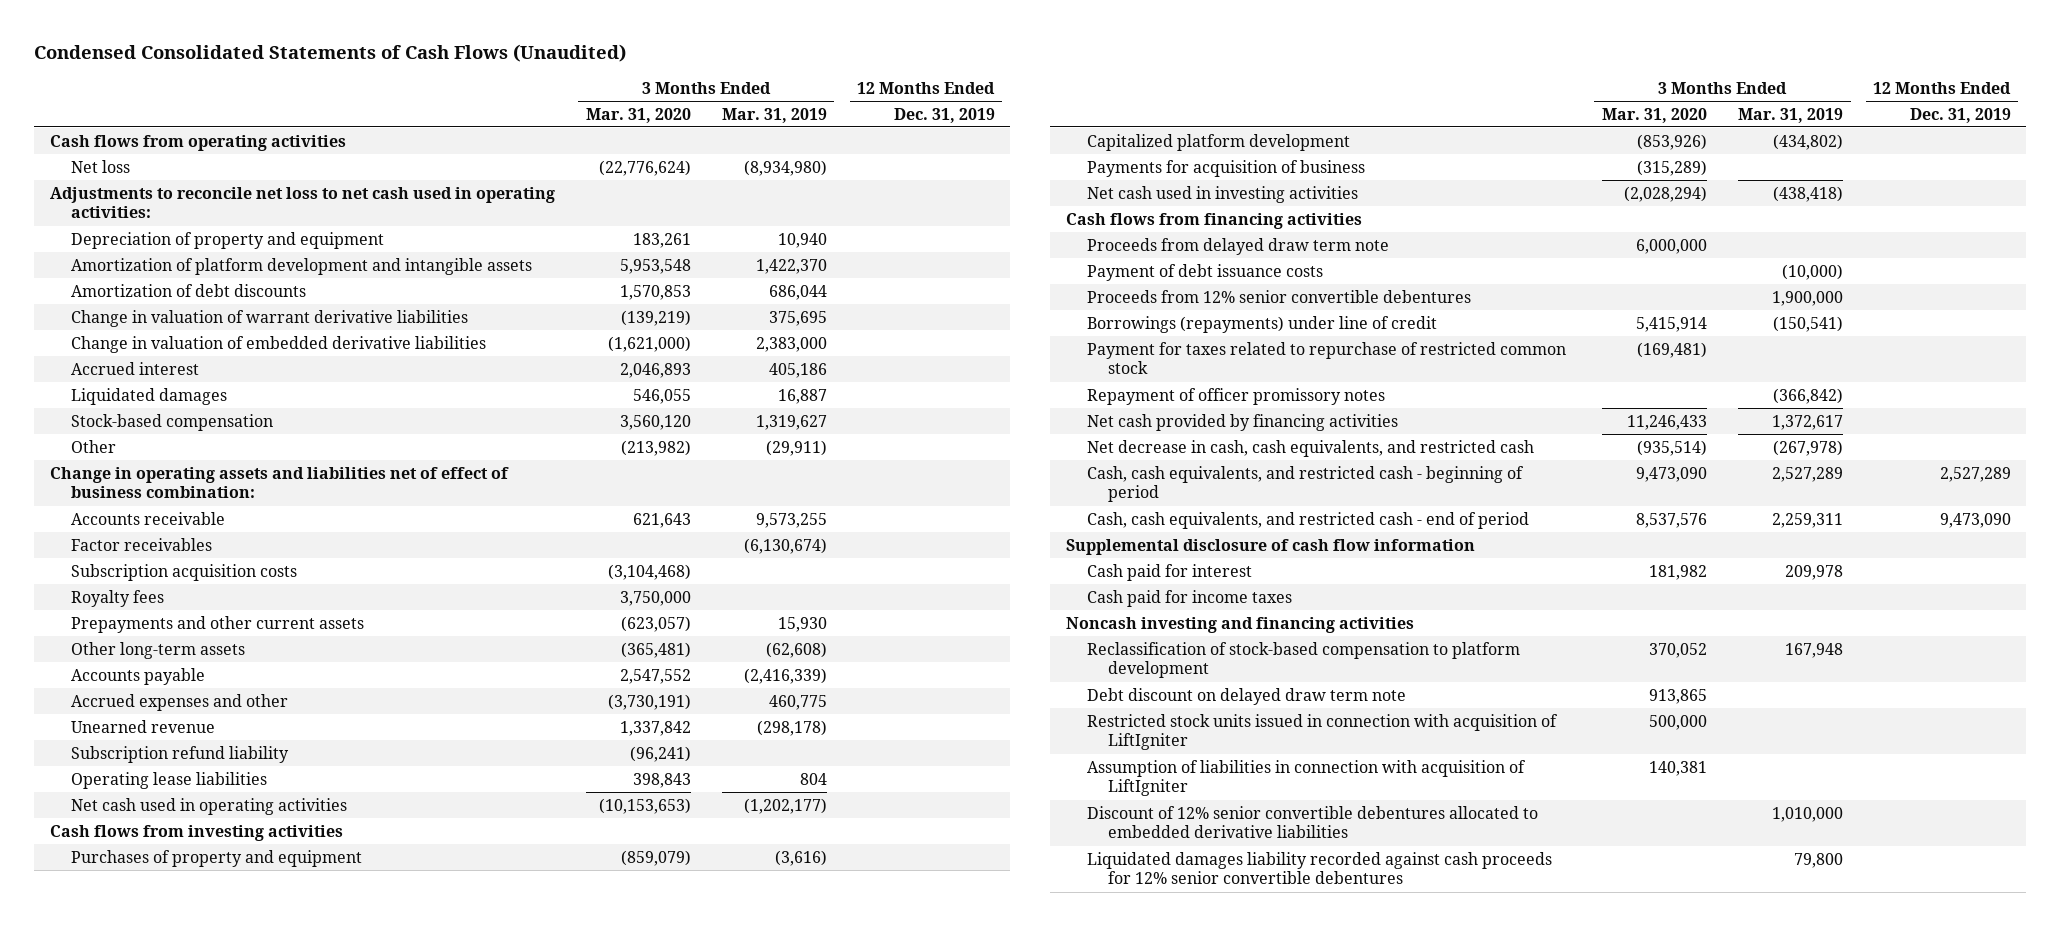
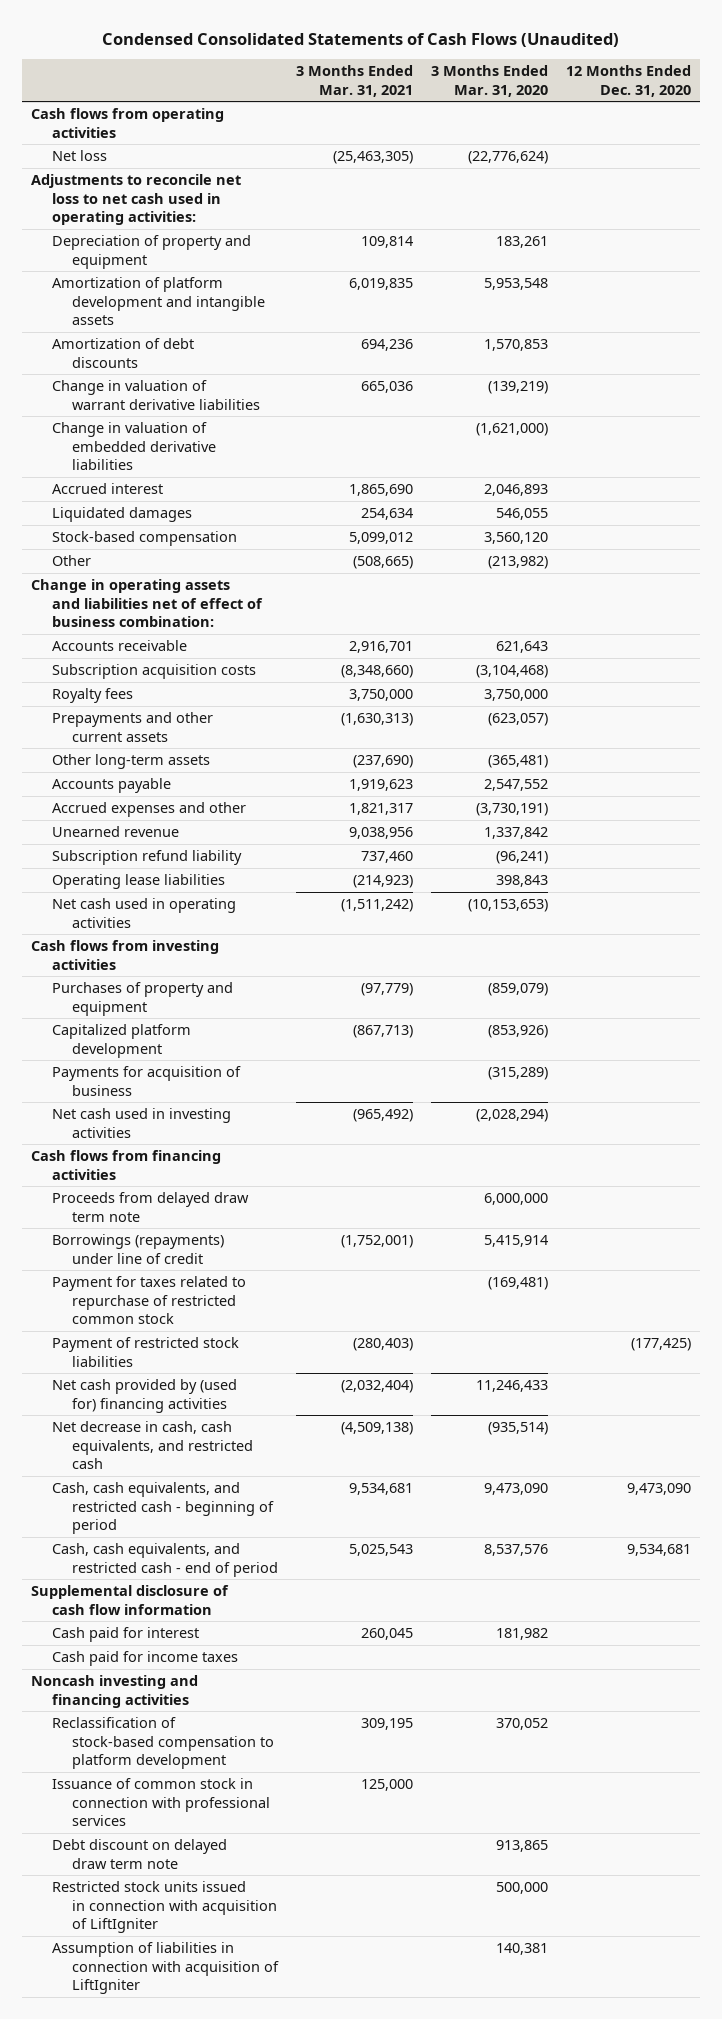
- | 3 Months Ended Mar. 31, 2020 | 3 Months Ended Mar. 31, 2019 | 12 Months Ended Dec. 31, 2019
+ | 3 Months Ended Mar. 31, 2021 | 3 Months Ended Mar. 31, 2020 | 12 Months Ended Dec. 31, 2020
- Factor receivables | | (6,130,674) |
- Payment of debt issuance costs | | (10,000) |
- Proceeds from 12% senior convertible debentures | | 1,900,000 |
- Repayment of officer promissory notes | | (366,842) |
- Net cash provided by financing activities | 11,246,433 | 1,372,617 |
+ Payment of restricted stock liabilities | (280,403) | | (177,425)
+ Net cash provided by (used for) financing activities | (2,032,404) | 11,246,433 |
+ Issuance of common stock in connection with professional services | 125,000 | |
- Discount of 12% senior convertible debentures allocated to embedded derivative liabilities | | 1,010,000 |
- Liquidated damages liability recorded against cash proceeds for 12% senior convertible debentures | | 79,800 |

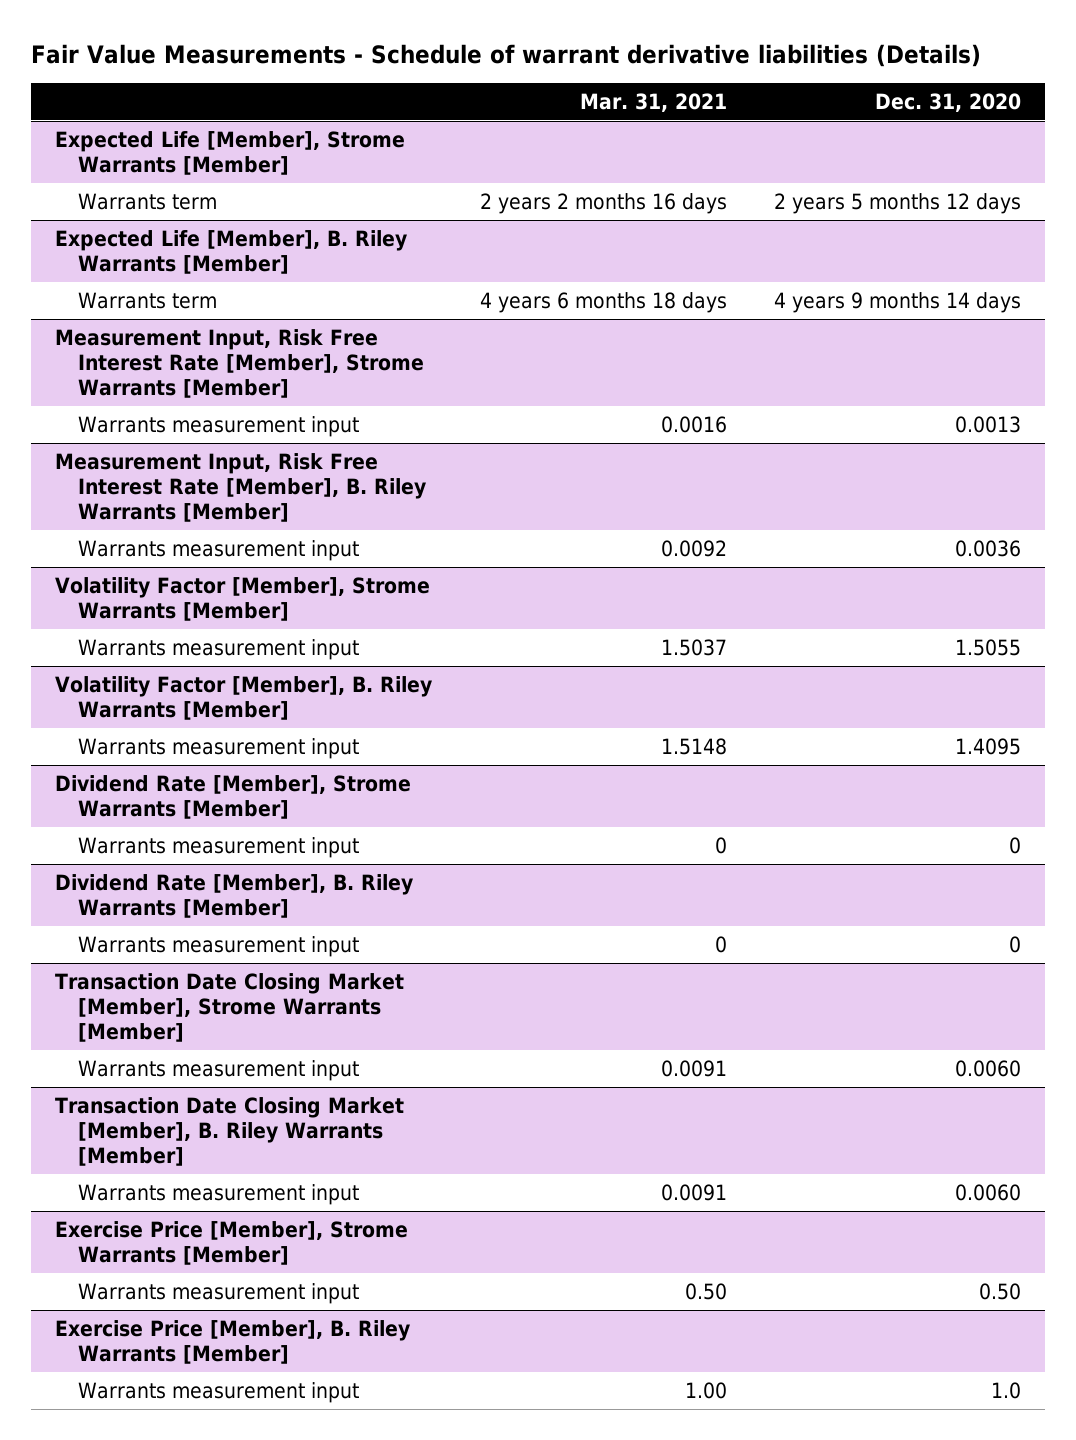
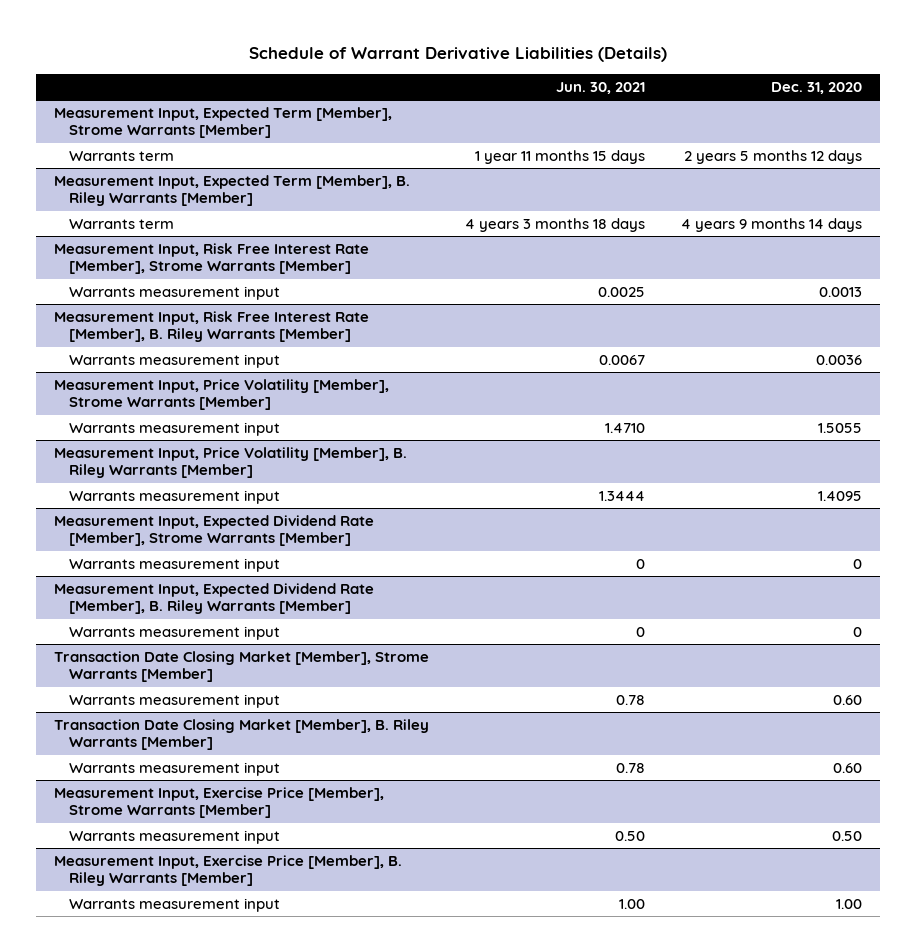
- Fair Value Measurements - Schedule of warrant derivative liabilities (Details)
+ Schedule of Warrant Derivative Liabilities (Details)
- | Mar. 31, 2021 | Dec. 31, 2020
+ | Jun. 30, 2021 | Dec. 31, 2020
- Expected Life [Member], Strome Warrants [Member]
+ Measurement Input, Expected Term [Member], Strome Warrants [Member]
- Expected Life [Member], B. Riley Warrants [Member]
+ Measurement Input, Expected Term [Member], B. Riley Warrants [Member]
- Volatility Factor [Member], Strome Warrants [Member]
+ Measurement Input, Price Volatility [Member], Strome Warrants [Member]
- Volatility Factor [Member], B. Riley Warrants [Member]
+ Measurement Input, Price Volatility [Member], B. Riley Warrants [Member]
- Dividend Rate [Member], Strome Warrants [Member]
+ Measurement Input, Expected Dividend Rate [Member], Strome Warrants [Member]
- Dividend Rate [Member], B. Riley Warrants [Member]
+ Measurement Input, Expected Dividend Rate [Member], B. Riley Warrants [Member]
@ Transaction Date Closing Market [Member], Strome Warrants [Member]
- Warrants measurement input | 0.0091 | 0.0060
+ Warrants measurement input | 0.78 | 0.60
@ Transaction Date Closing Market [Member], B. Riley Warrants [Member]
- Warrants measurement input | 0.0091 | 0.0060
- Exercise Price [Member], Strome Warrants [Member]
@ Transaction Date Closing Market [Member], B. Riley Warrants [Member]
+ Warrants measurement input | 0.78 | 0.60
+ Measurement Input, Exercise Price [Member], Strome Warrants [Member]
- Exercise Price [Member], B. Riley Warrants [Member]
- Warrants measurement input | 1.00 | 1.0
+ Measurement Input, Exercise Price [Member], B. Riley Warrants [Member]
+ Warrants measurement input | 1.00 | 1.00

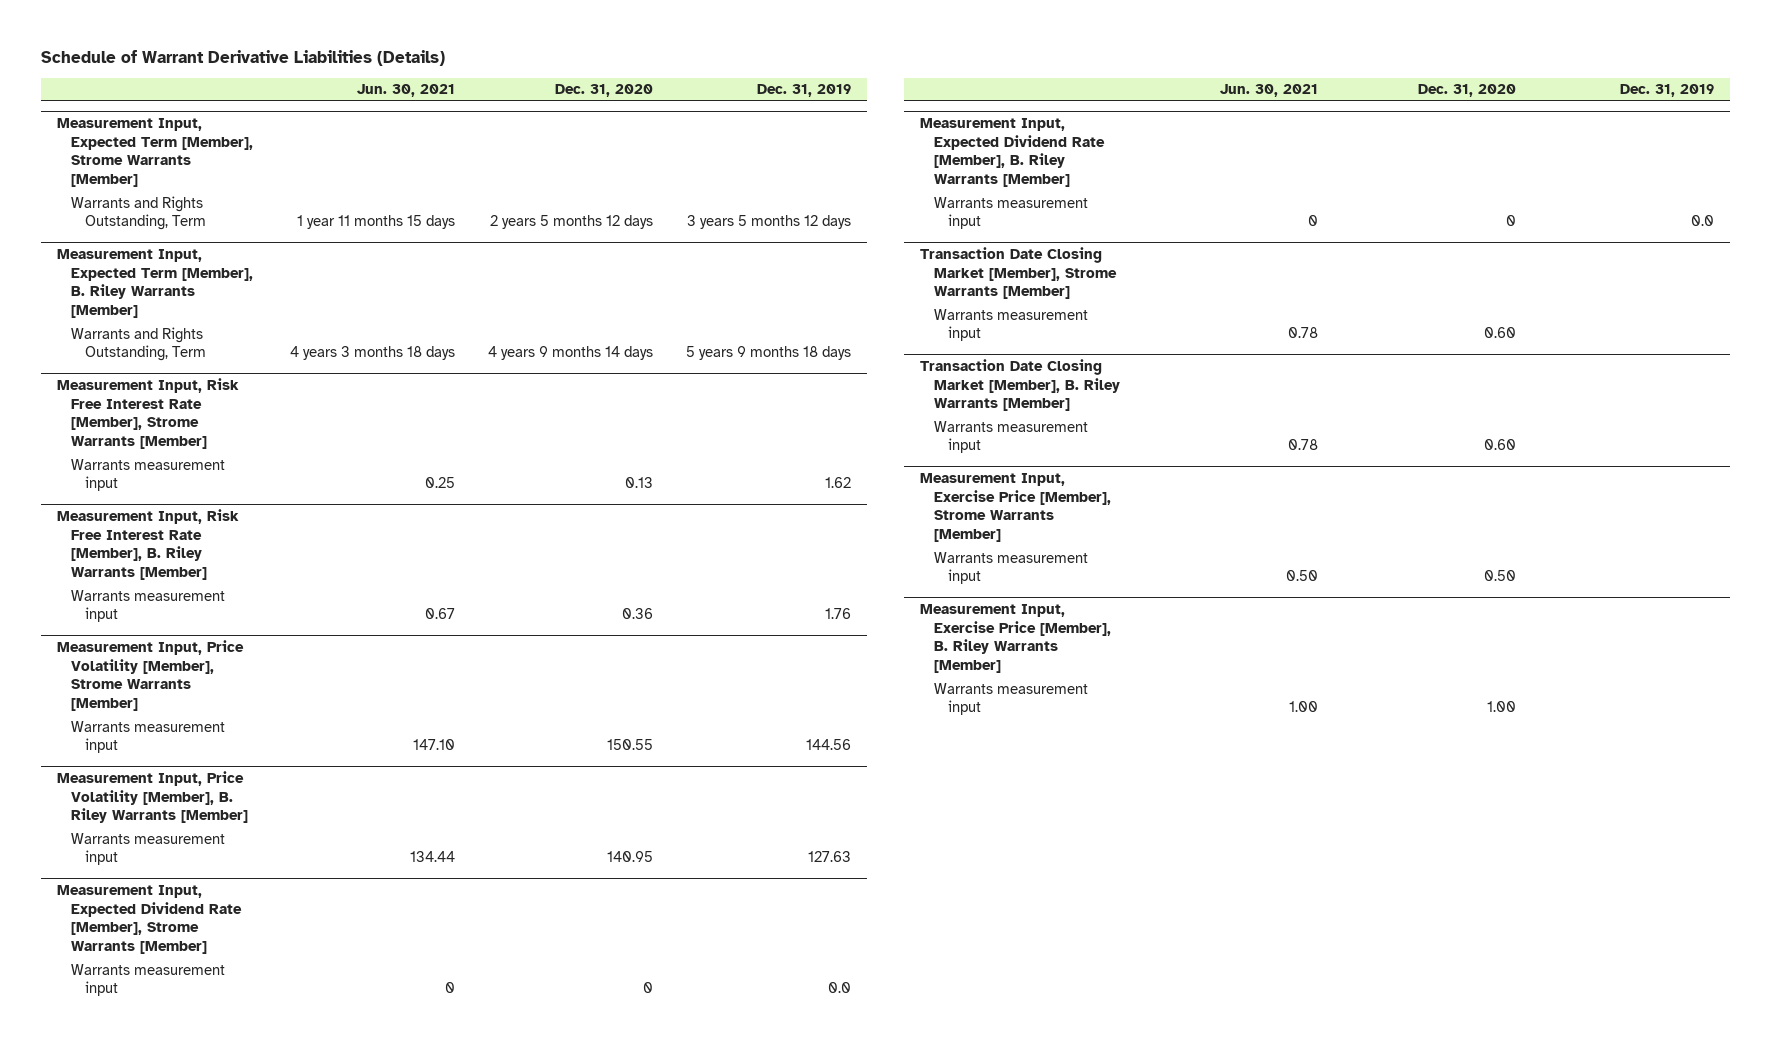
- | Jun. 30, 2021 | Dec. 31, 2020
+ | Jun. 30, 2021 | Dec. 31, 2020 | Dec. 31, 2019
@ Measurement Input, Expected Term [Member], Strome Warrants [Member]
- Warrants term | 1 year 11 months 15 days | 2 years 5 months 12 days
+ Warrants and Rights Outstanding, Term | 1 year 11 months 15 days | 2 years 5 months 12 days | 3 years 5 months 12 days
@ Measurement Input, Expected Term [Member], B. Riley Warrants [Member]
- Warrants term | 4 years 3 months 18 days | 4 years 9 months 14 days
+ Warrants and Rights Outstanding, Term | 4 years 3 months 18 days | 4 years 9 months 14 days | 5 years 9 months 18 days
@ Measurement Input, Risk Free Interest Rate [Member], Strome Warrants [Member]
- Warrants measurement input | 0.0025 | 0.0013
+ Warrants measurement input | 0.25 | 0.13 | 1.62
@ Measurement Input, Risk Free Interest Rate [Member], B. Riley Warrants [Member]
- Warrants measurement input | 0.0067 | 0.0036
+ Warrants measurement input | 0.67 | 0.36 | 1.76
@ Measurement Input, Price Volatility [Member], Strome Warrants [Member]
- Warrants measurement input | 1.4710 | 1.5055
+ Warrants measurement input | 147.10 | 150.55 | 144.56
@ Measurement Input, Price Volatility [Member], B. Riley Warrants [Member]
- Warrants measurement input | 1.3444 | 1.4095
+ Warrants measurement input | 134.44 | 140.95 | 127.63

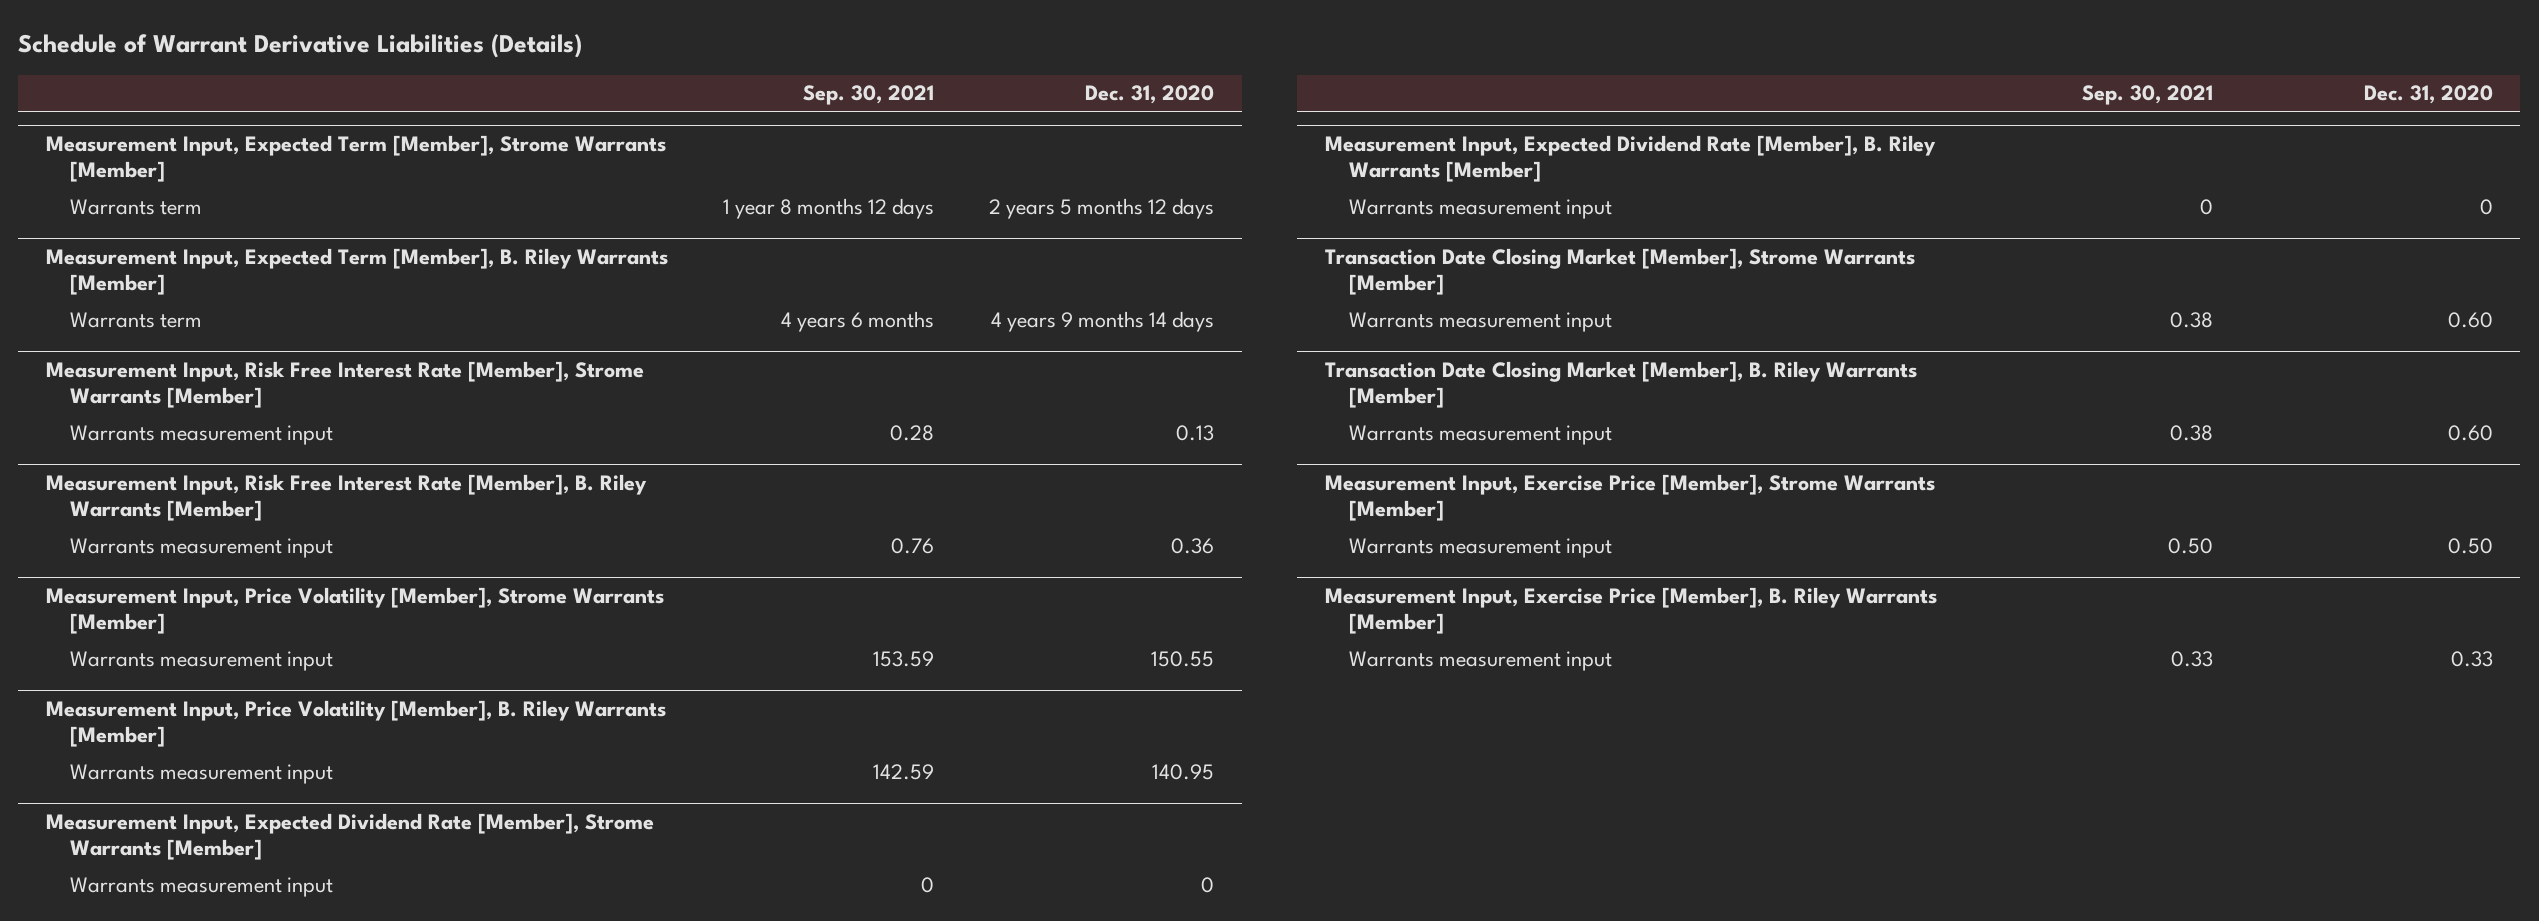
- | Jun. 30, 2021 | Dec. 31, 2020 | Dec. 31, 2019
+ | Sep. 30, 2021 | Dec. 31, 2020
@ Measurement Input, Expected Term [Member], Strome Warrants [Member]
- Warrants and Rights Outstanding, Term | 1 year 11 months 15 days | 2 years 5 months 12 days | 3 years 5 months 12 days
+ Warrants term | 1 year 8 months 12 days | 2 years 5 months 12 days
@ Measurement Input, Expected Term [Member], B. Riley Warrants [Member]
- Warrants and Rights Outstanding, Term | 4 years 3 months 18 days | 4 years 9 months 14 days | 5 years 9 months 18 days
+ Warrants term | 4 years 6 months | 4 years 9 months 14 days
@ Measurement Input, Exercise Price [Member], B. Riley Warrants [Member]
- Warrants measurement input | 1.00 | 1.00 |
+ Warrants measurement input | 0.33 | 0.33

